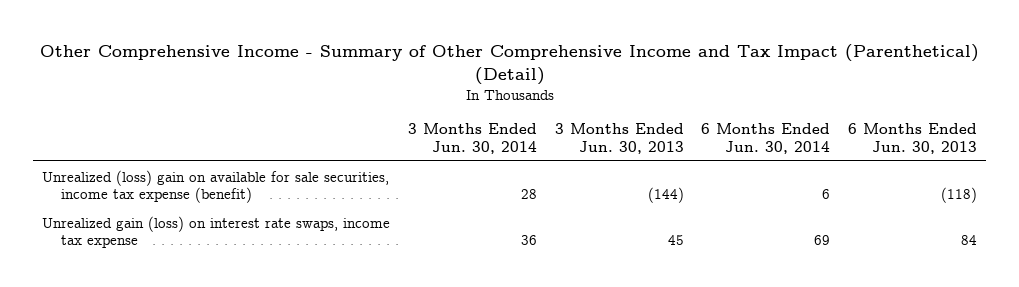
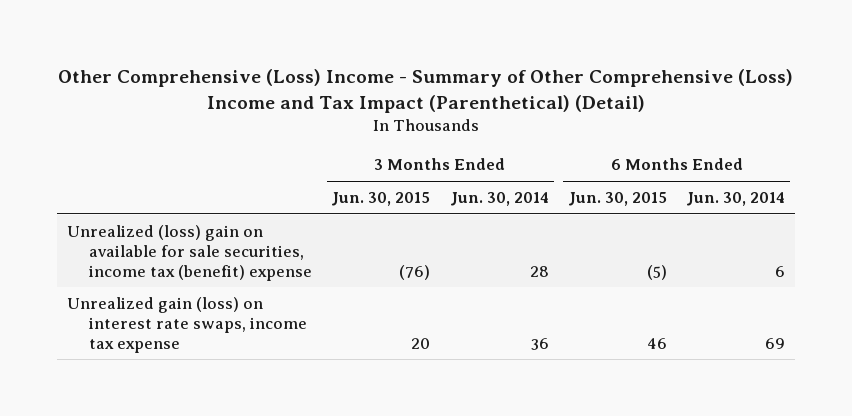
- Other Comprehensive Income - Summary of Other Comprehensive Income and Tax Impact (Parenthetical) (Detail)
+ Other Comprehensive (Loss) Income - Summary of Other Comprehensive (Loss) Income and Tax Impact (Parenthetical) (Detail)
- | 3 Months Ended Jun. 30, 2014 | 3 Months Ended Jun. 30, 2013 | 6 Months Ended Jun. 30, 2014 | 6 Months Ended Jun. 30, 2013
+ | 3 Months Ended Jun. 30, 2015 | 3 Months Ended Jun. 30, 2014 | 6 Months Ended Jun. 30, 2015 | 6 Months Ended Jun. 30, 2014
- Unrealized (loss) gain on available for sale securities, income tax expense (benefit) | 28 | (144) | 6 | (118)
+ Unrealized (loss) gain on available for sale securities, income tax (benefit) expense | (76) | 28 | (5) | 6

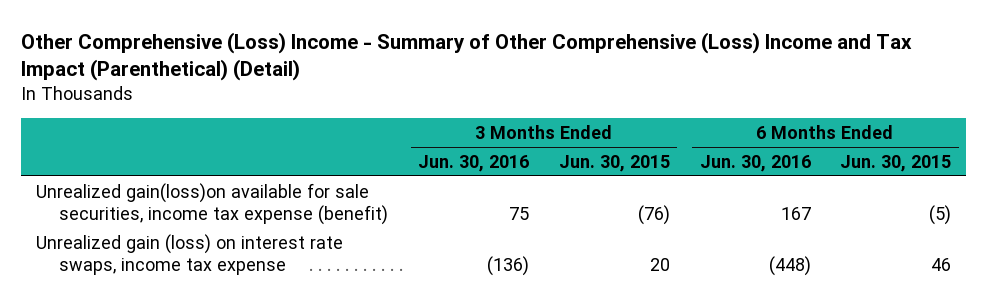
- | 3 Months Ended Jun. 30, 2015 | 3 Months Ended Jun. 30, 2014 | 6 Months Ended Jun. 30, 2015 | 6 Months Ended Jun. 30, 2014
+ | 3 Months Ended Jun. 30, 2016 | 3 Months Ended Jun. 30, 2015 | 6 Months Ended Jun. 30, 2016 | 6 Months Ended Jun. 30, 2015
- Unrealized (loss) gain on available for sale securities, income tax (benefit) expense | (76) | 28 | (5) | 6
+ Unrealized gain(loss)on available for sale securities, income tax expense (benefit) | 75 | (76) | 167 | (5)

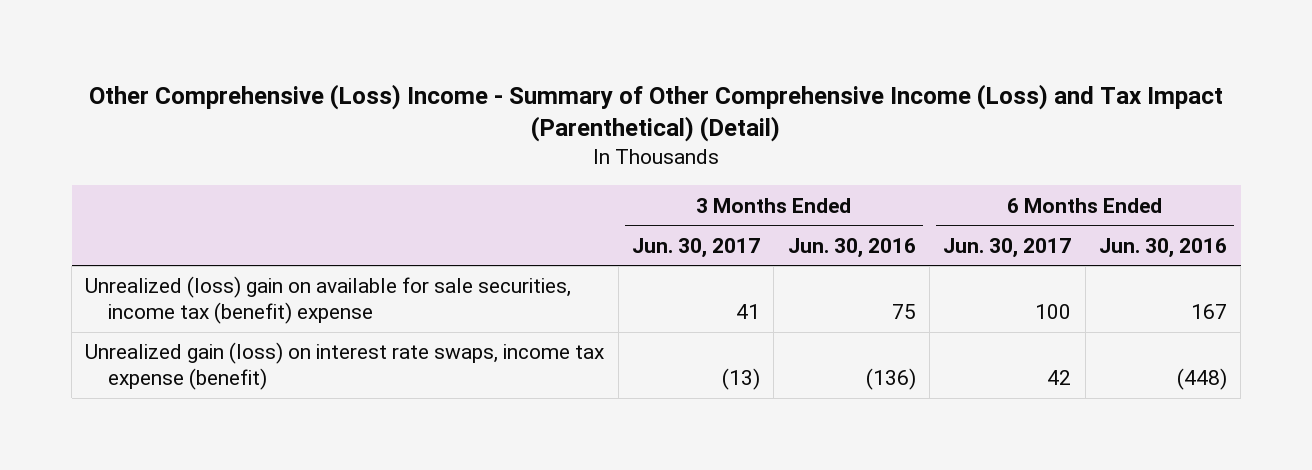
- Other Comprehensive (Loss) Income - Summary of Other Comprehensive (Loss) Income and Tax Impact (Parenthetical) (Detail)
+ Other Comprehensive (Loss) Income - Summary of Other Comprehensive Income (Loss) and Tax Impact (Parenthetical) (Detail)
- | 3 Months Ended Jun. 30, 2016 | 3 Months Ended Jun. 30, 2015 | 6 Months Ended Jun. 30, 2016 | 6 Months Ended Jun. 30, 2015
+ | 3 Months Ended Jun. 30, 2017 | 3 Months Ended Jun. 30, 2016 | 6 Months Ended Jun. 30, 2017 | 6 Months Ended Jun. 30, 2016
- Unrealized gain(loss)on available for sale securities, income tax expense (benefit) | 75 | (76) | 167 | (5)
- Unrealized gain (loss) on interest rate swaps, income tax expense | (136) | 20 | (448) | 46
+ Unrealized (loss) gain on available for sale securities, income tax (benefit) expense | 41 | 75 | 100 | 167
+ Unrealized gain (loss) on interest rate swaps, income tax expense (benefit) | (13) | (136) | 42 | (448)

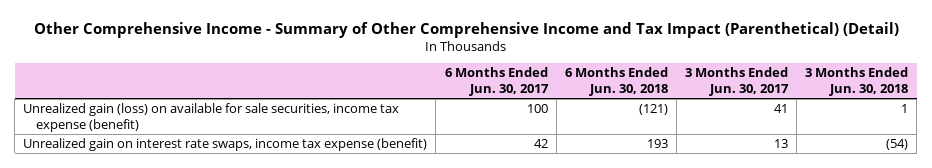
- Other Comprehensive (Loss) Income - Summary of Other Comprehensive Income (Loss) and Tax Impact (Parenthetical) (Detail)
+ Other Comprehensive Income - Summary of Other Comprehensive Income and Tax Impact (Parenthetical) (Detail)
- | 3 Months Ended Jun. 30, 2017 | 3 Months Ended Jun. 30, 2016 | 6 Months Ended Jun. 30, 2017 | 6 Months Ended Jun. 30, 2016
+ | 6 Months Ended Jun. 30, 2017 | 6 Months Ended Jun. 30, 2018 | 3 Months Ended Jun. 30, 2017 | 3 Months Ended Jun. 30, 2018
- Unrealized (loss) gain on available for sale securities, income tax (benefit) expense | 41 | 75 | 100 | 167
- Unrealized gain (loss) on interest rate swaps, income tax expense (benefit) | (13) | (136) | 42 | (448)
+ Unrealized gain (loss) on available for sale securities, income tax expense (benefit) | 100 | (121) | 41 | 1
+ Unrealized gain on interest rate swaps, income tax expense (benefit) | 42 | 193 | 13 | (54)

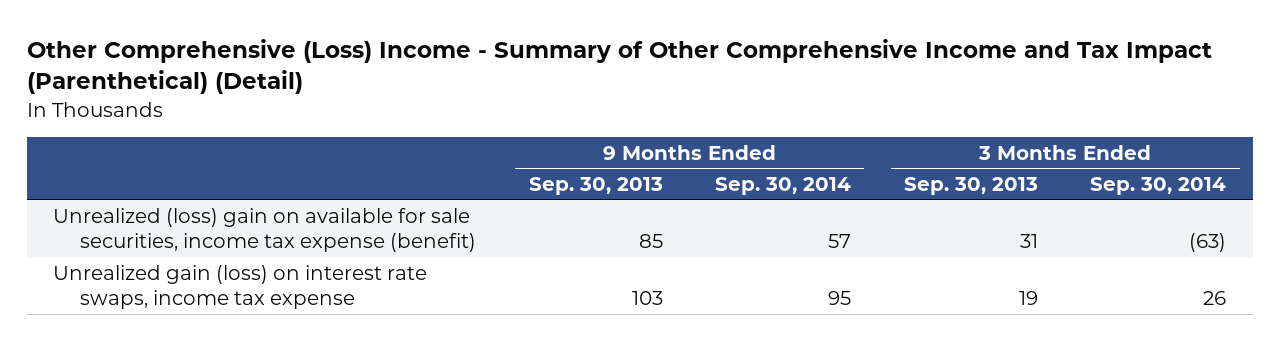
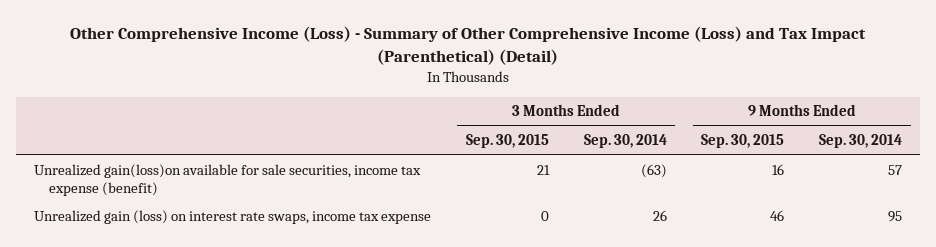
- Other Comprehensive (Loss) Income - Summary of Other Comprehensive Income and Tax Impact (Parenthetical) (Detail)
+ Other Comprehensive Income (Loss) - Summary of Other Comprehensive Income (Loss) and Tax Impact (Parenthetical) (Detail)
- | 9 Months Ended Sep. 30, 2013 | 9 Months Ended Sep. 30, 2014 | 3 Months Ended Sep. 30, 2013 | 3 Months Ended Sep. 30, 2014
+ | 3 Months Ended Sep. 30, 2015 | 3 Months Ended Sep. 30, 2014 | 9 Months Ended Sep. 30, 2015 | 9 Months Ended Sep. 30, 2014
- Unrealized (loss) gain on available for sale securities, income tax expense (benefit) | 85 | 57 | 31 | (63)
+ Unrealized gain(loss)on available for sale securities, income tax expense (benefit) | 21 | (63) | 16 | 57

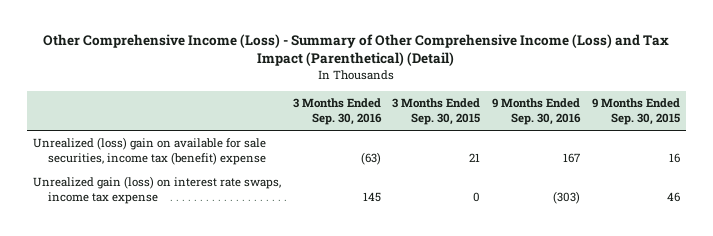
- | 3 Months Ended Sep. 30, 2015 | 3 Months Ended Sep. 30, 2014 | 9 Months Ended Sep. 30, 2015 | 9 Months Ended Sep. 30, 2014
+ | 3 Months Ended Sep. 30, 2016 | 3 Months Ended Sep. 30, 2015 | 9 Months Ended Sep. 30, 2016 | 9 Months Ended Sep. 30, 2015
- Unrealized gain(loss)on available for sale securities, income tax expense (benefit) | 21 | (63) | 16 | 57
+ Unrealized (loss) gain on available for sale securities, income tax (benefit) expense | (63) | 21 | 167 | 16

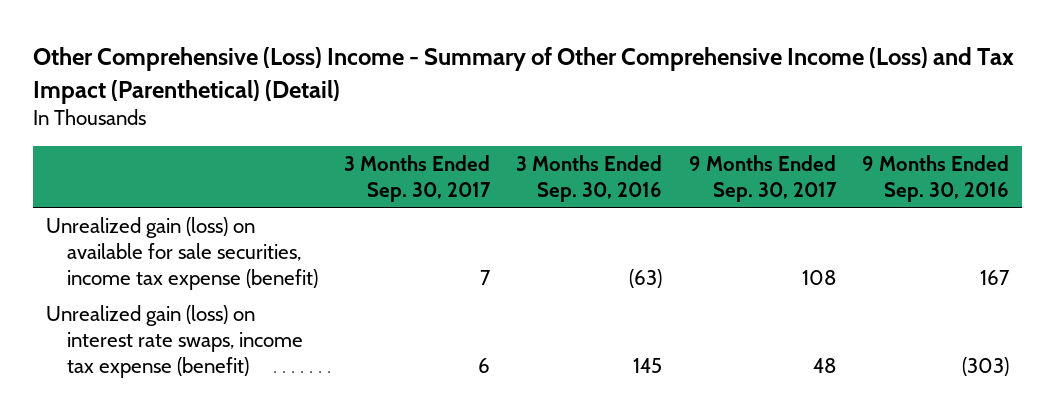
- Other Comprehensive Income (Loss) - Summary of Other Comprehensive Income (Loss) and Tax Impact (Parenthetical) (Detail)
+ Other Comprehensive (Loss) Income - Summary of Other Comprehensive Income (Loss) and Tax Impact (Parenthetical) (Detail)
- | 3 Months Ended Sep. 30, 2016 | 3 Months Ended Sep. 30, 2015 | 9 Months Ended Sep. 30, 2016 | 9 Months Ended Sep. 30, 2015
+ | 3 Months Ended Sep. 30, 2017 | 3 Months Ended Sep. 30, 2016 | 9 Months Ended Sep. 30, 2017 | 9 Months Ended Sep. 30, 2016
- Unrealized (loss) gain on available for sale securities, income tax (benefit) expense | (63) | 21 | 167 | 16
- Unrealized gain (loss) on interest rate swaps, income tax expense | 145 | 0 | (303) | 46
+ Unrealized gain (loss) on available for sale securities, income tax expense (benefit) | 7 | (63) | 108 | 167
+ Unrealized gain (loss) on interest rate swaps, income tax expense (benefit) | 6 | 145 | 48 | (303)

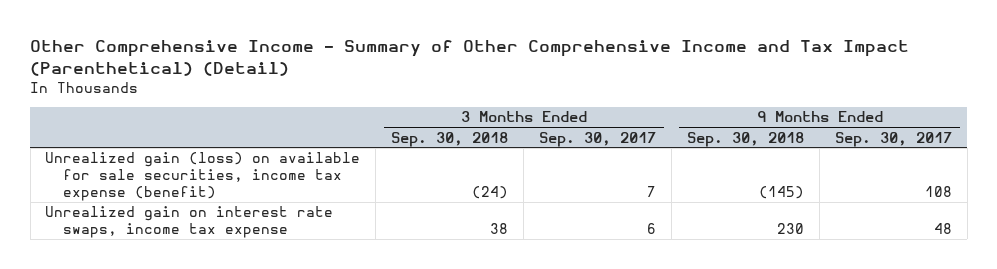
- Other Comprehensive (Loss) Income - Summary of Other Comprehensive Income (Loss) and Tax Impact (Parenthetical) (Detail)
+ Other Comprehensive Income - Summary of Other Comprehensive Income and Tax Impact (Parenthetical) (Detail)
- | 3 Months Ended Sep. 30, 2017 | 3 Months Ended Sep. 30, 2016 | 9 Months Ended Sep. 30, 2017 | 9 Months Ended Sep. 30, 2016
+ | 3 Months Ended Sep. 30, 2018 | 3 Months Ended Sep. 30, 2017 | 9 Months Ended Sep. 30, 2018 | 9 Months Ended Sep. 30, 2017
- Unrealized gain (loss) on interest rate swaps, income tax expense (benefit) | 6 | 145 | 48 | (303)
+ Unrealized gain on interest rate swaps, income tax expense | 38 | 6 | 230 | 48

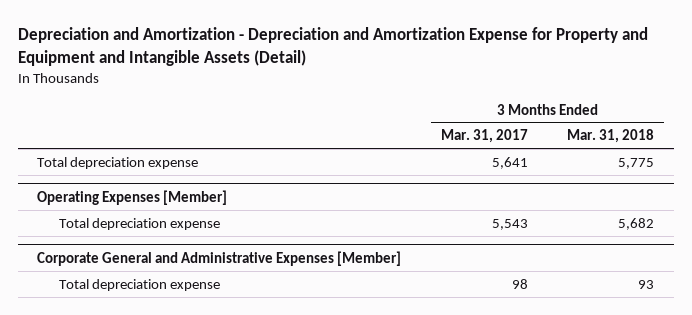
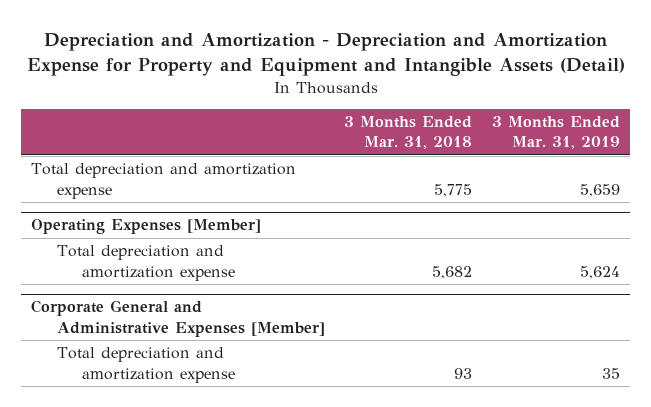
- | 3 Months Ended Mar. 31, 2017 | 3 Months Ended Mar. 31, 2018
+ | 3 Months Ended Mar. 31, 2018 | 3 Months Ended Mar. 31, 2019
- Total depreciation expense | 5,641 | 5,775
+ Total depreciation and amortization expense | 5,775 | 5,659
@ Operating Expenses [Member]
- Total depreciation expense | 5,543 | 5,682
+ Total depreciation and amortization expense | 5,682 | 5,624
@ Corporate General and Administrative Expenses [Member]
- Total depreciation expense | 98 | 93
+ Total depreciation and amortization expense | 93 | 35

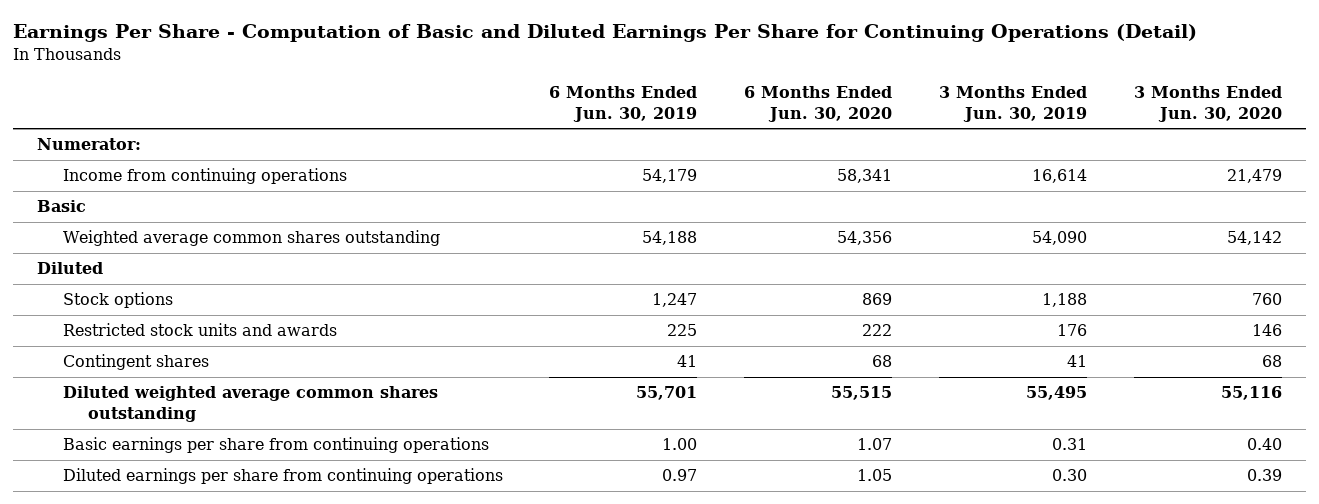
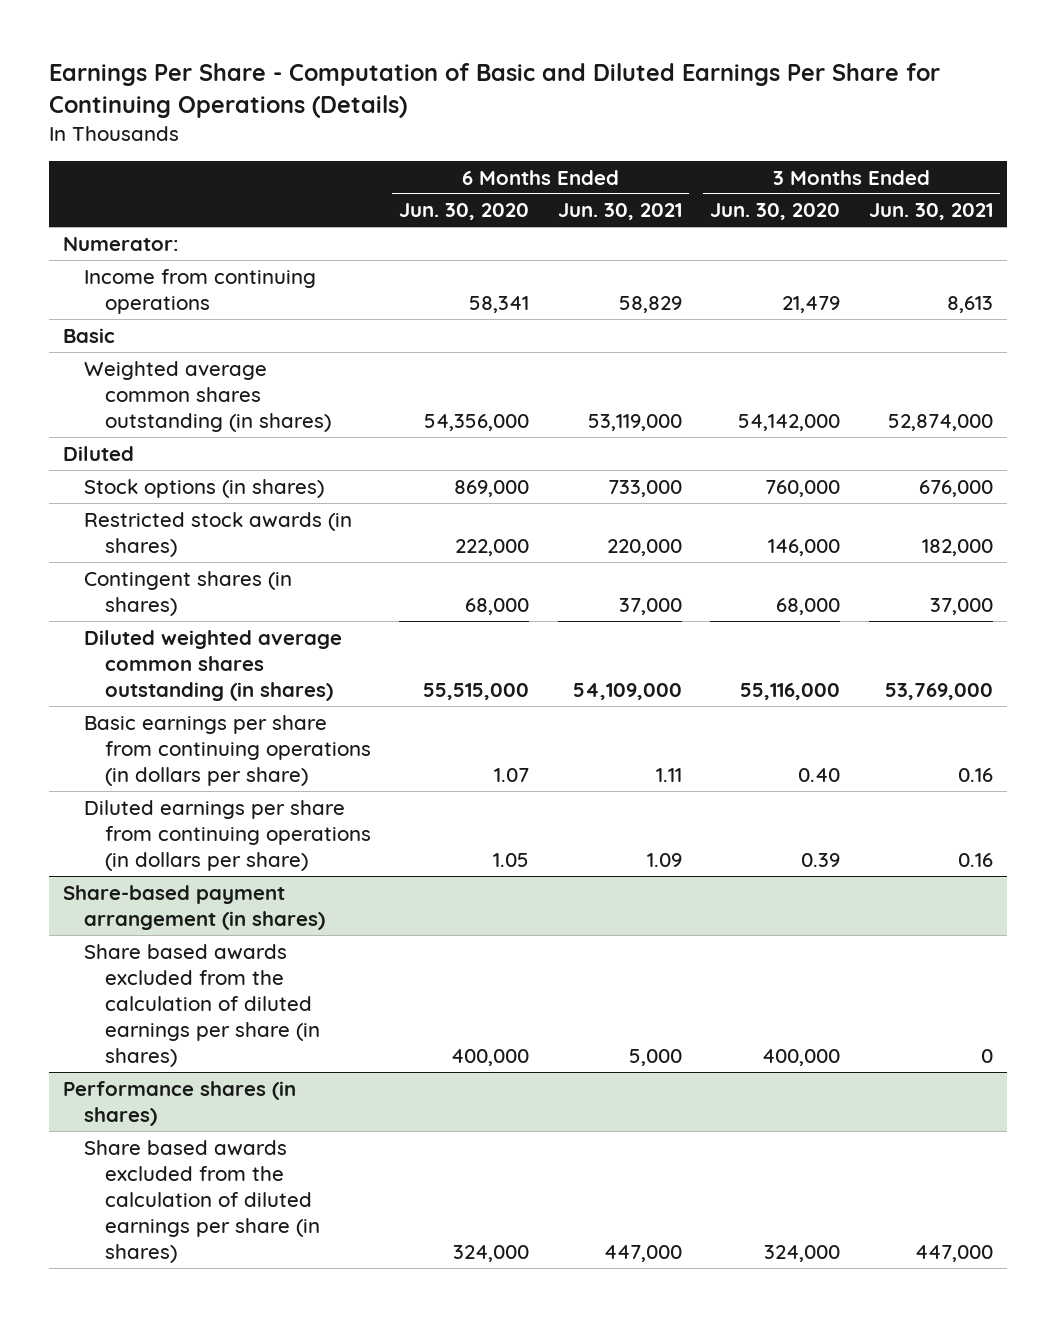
- Earnings Per Share - Computation of Basic and Diluted Earnings Per Share for Continuing Operations (Detail)
+ Earnings Per Share - Computation of Basic and Diluted Earnings Per Share for Continuing Operations (Details)
- | 6 Months Ended Jun. 30, 2019 | 6 Months Ended Jun. 30, 2020 | 3 Months Ended Jun. 30, 2019 | 3 Months Ended Jun. 30, 2020
+ | 6 Months Ended Jun. 30, 2020 | 6 Months Ended Jun. 30, 2021 | 3 Months Ended Jun. 30, 2020 | 3 Months Ended Jun. 30, 2021
- Weighted average common shares outstanding | 54,188 | 54,356 | 54,090 | 54,142
+ Weighted average common shares outstanding (in shares) | 54,356,000 | 53,119,000 | 54,142,000 | 52,874,000
- Stock options | 1,247 | 869 | 1,188 | 760
- Restricted stock units and awards | 225 | 222 | 176 | 146
- Contingent shares | 41 | 68 | 41 | 68
- Diluted weighted average common shares outstanding | 55,701 | 55,515 | 55,495 | 55,116
- Basic earnings per share from continuing operations | 1.00 | 1.07 | 0.31 | 0.40
- Diluted earnings per share from continuing operations | 0.97 | 1.05 | 0.30 | 0.39
+ Stock options (in shares) | 869,000 | 733,000 | 760,000 | 676,000
+ Restricted stock awards (in shares) | 222,000 | 220,000 | 146,000 | 182,000
+ Contingent shares (in shares) | 68,000 | 37,000 | 68,000 | 37,000
+ Diluted weighted average common shares outstanding (in shares) | 55,515,000 | 54,109,000 | 55,116,000 | 53,769,000
+ Basic earnings per share from continuing operations (in dollars per share) | 1.07 | 1.11 | 0.40 | 0.16
+ Diluted earnings per share from continuing operations (in dollars per share) | 1.05 | 1.09 | 0.39 | 0.16
+ Share-based payment arrangement (in shares)
+ Share based awards excluded from the calculation of diluted earnings per share (in shares) | 400,000 | 5,000 | 400,000 | 0
+ Performance shares (in shares)
+ Share based awards excluded from the calculation of diluted earnings per share (in shares) | 324,000 | 447,000 | 324,000 | 447,000

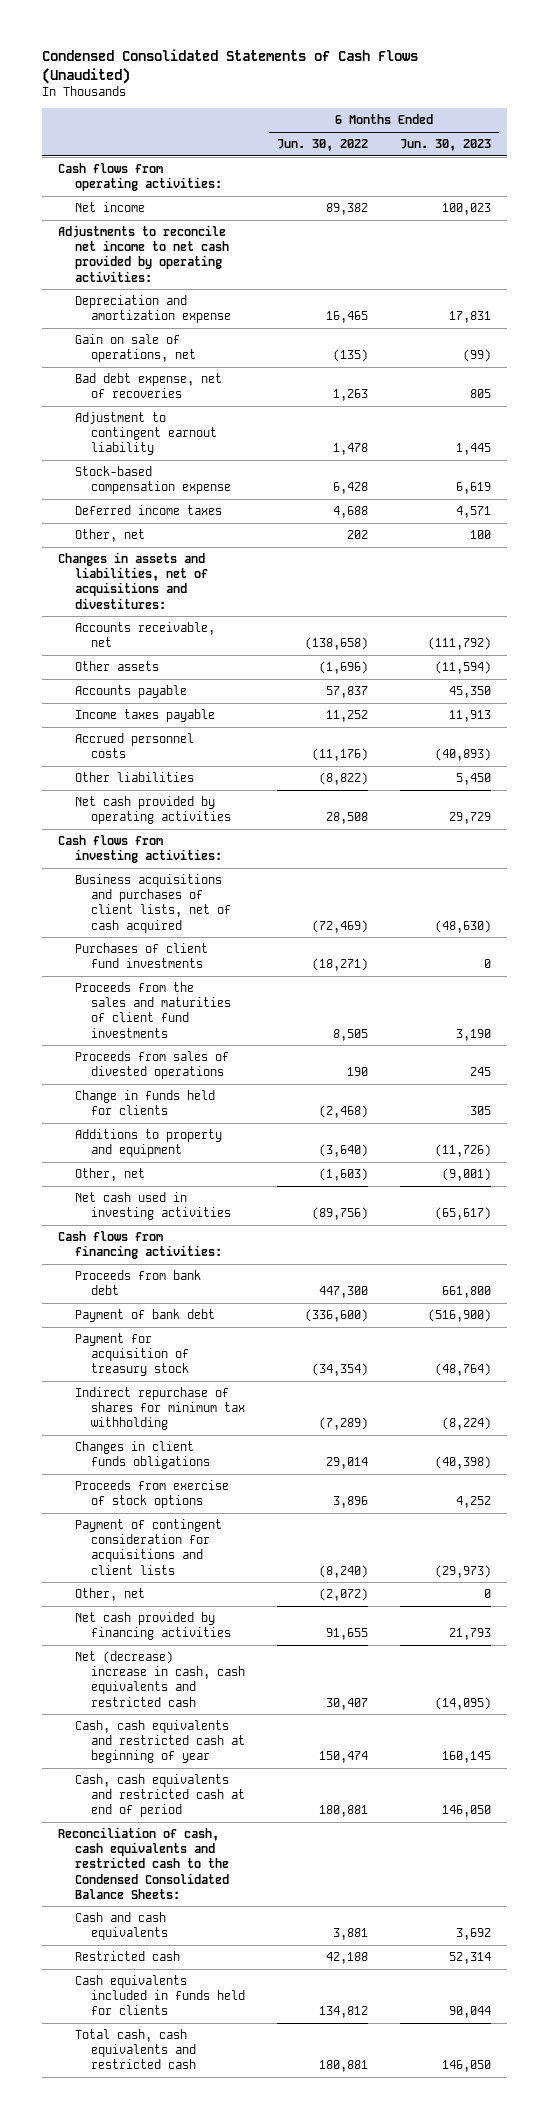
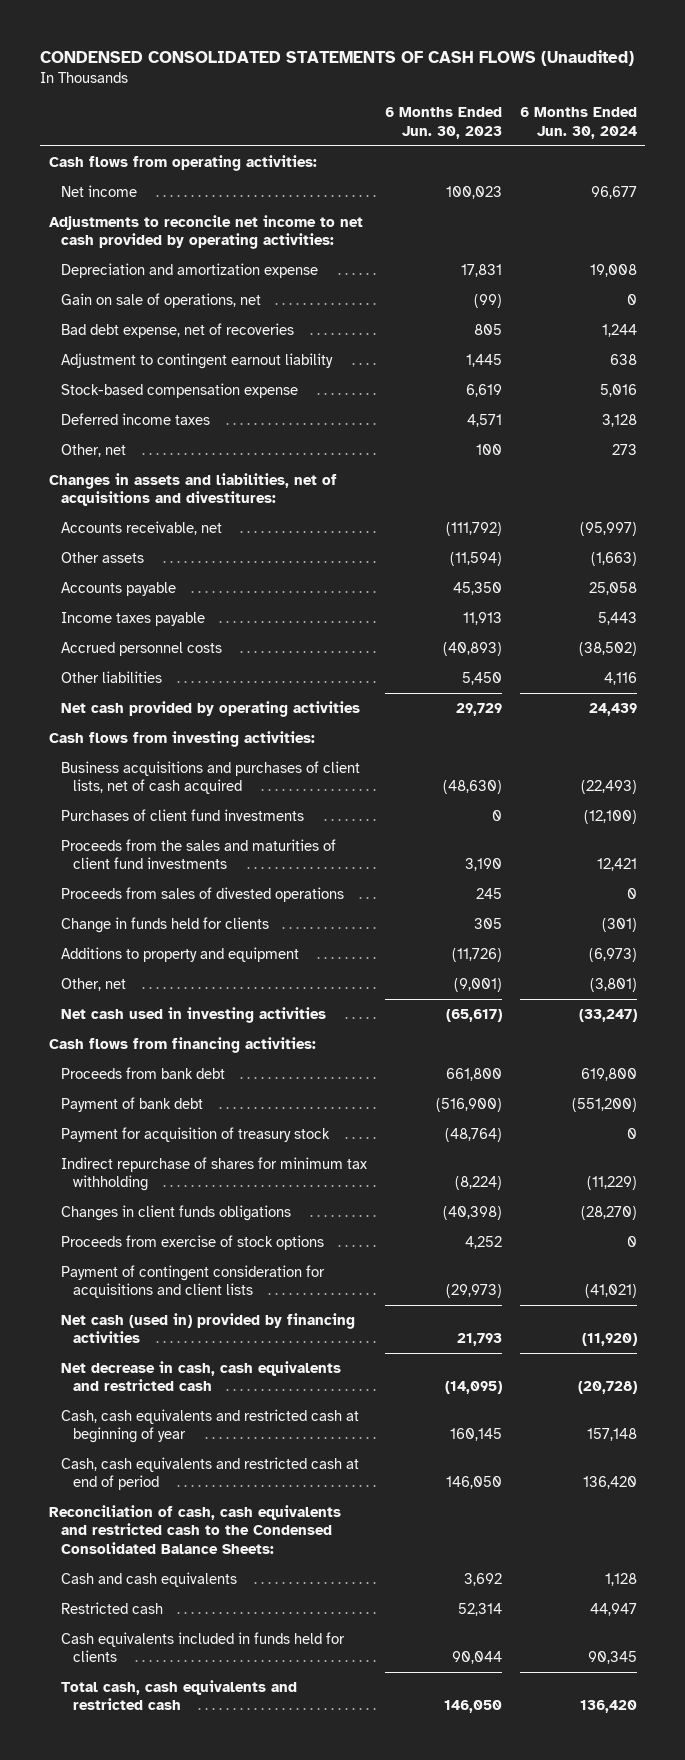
- Condensed Consolidated Statements of Cash Flows (Unaudited)
+ CONDENSED CONSOLIDATED STATEMENTS OF CASH FLOWS (Unaudited)
- | 6 Months Ended Jun. 30, 2022 | 6 Months Ended Jun. 30, 2023
+ | 6 Months Ended Jun. 30, 2023 | 6 Months Ended Jun. 30, 2024
- Other, net | (2,072) | 0
- Net cash provided by financing activities | 91,655 | 21,793
- Net (decrease) increase in cash, cash equivalents and restricted cash | 30,407 | (14,095)
+ Net cash (used in) provided by financing activities | 21,793 | (11,920)
+ Net decrease in cash, cash equivalents and restricted cash | (14,095) | (20,728)

